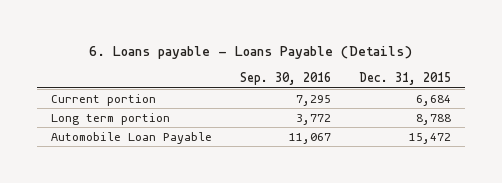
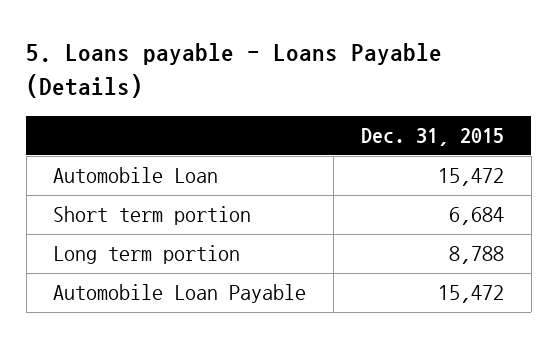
- 6. Loans payable - Loans Payable (Details)
+ 5. Loans payable - Loans Payable (Details)
- | Sep. 30, 2016 | Dec. 31, 2015
+ | Dec. 31, 2015
- Current portion | 7,295 | 6,684
+ Automobile Loan | 15,472
+ Short term portion | 6,684

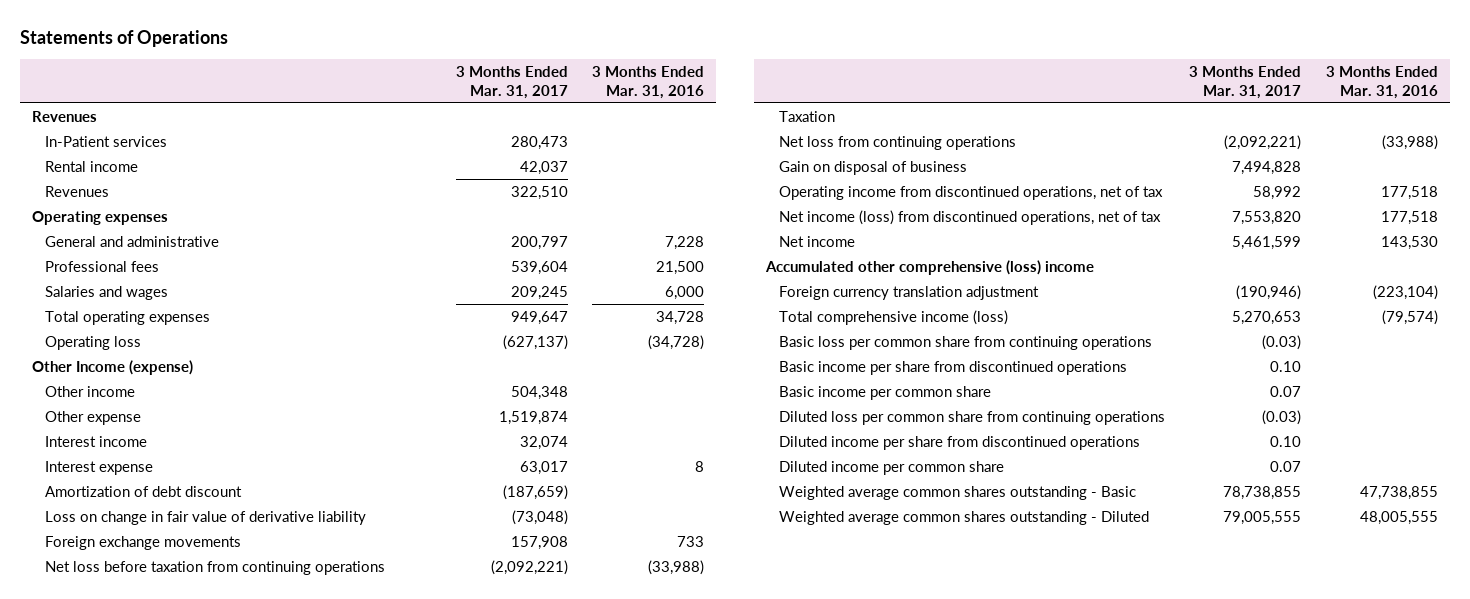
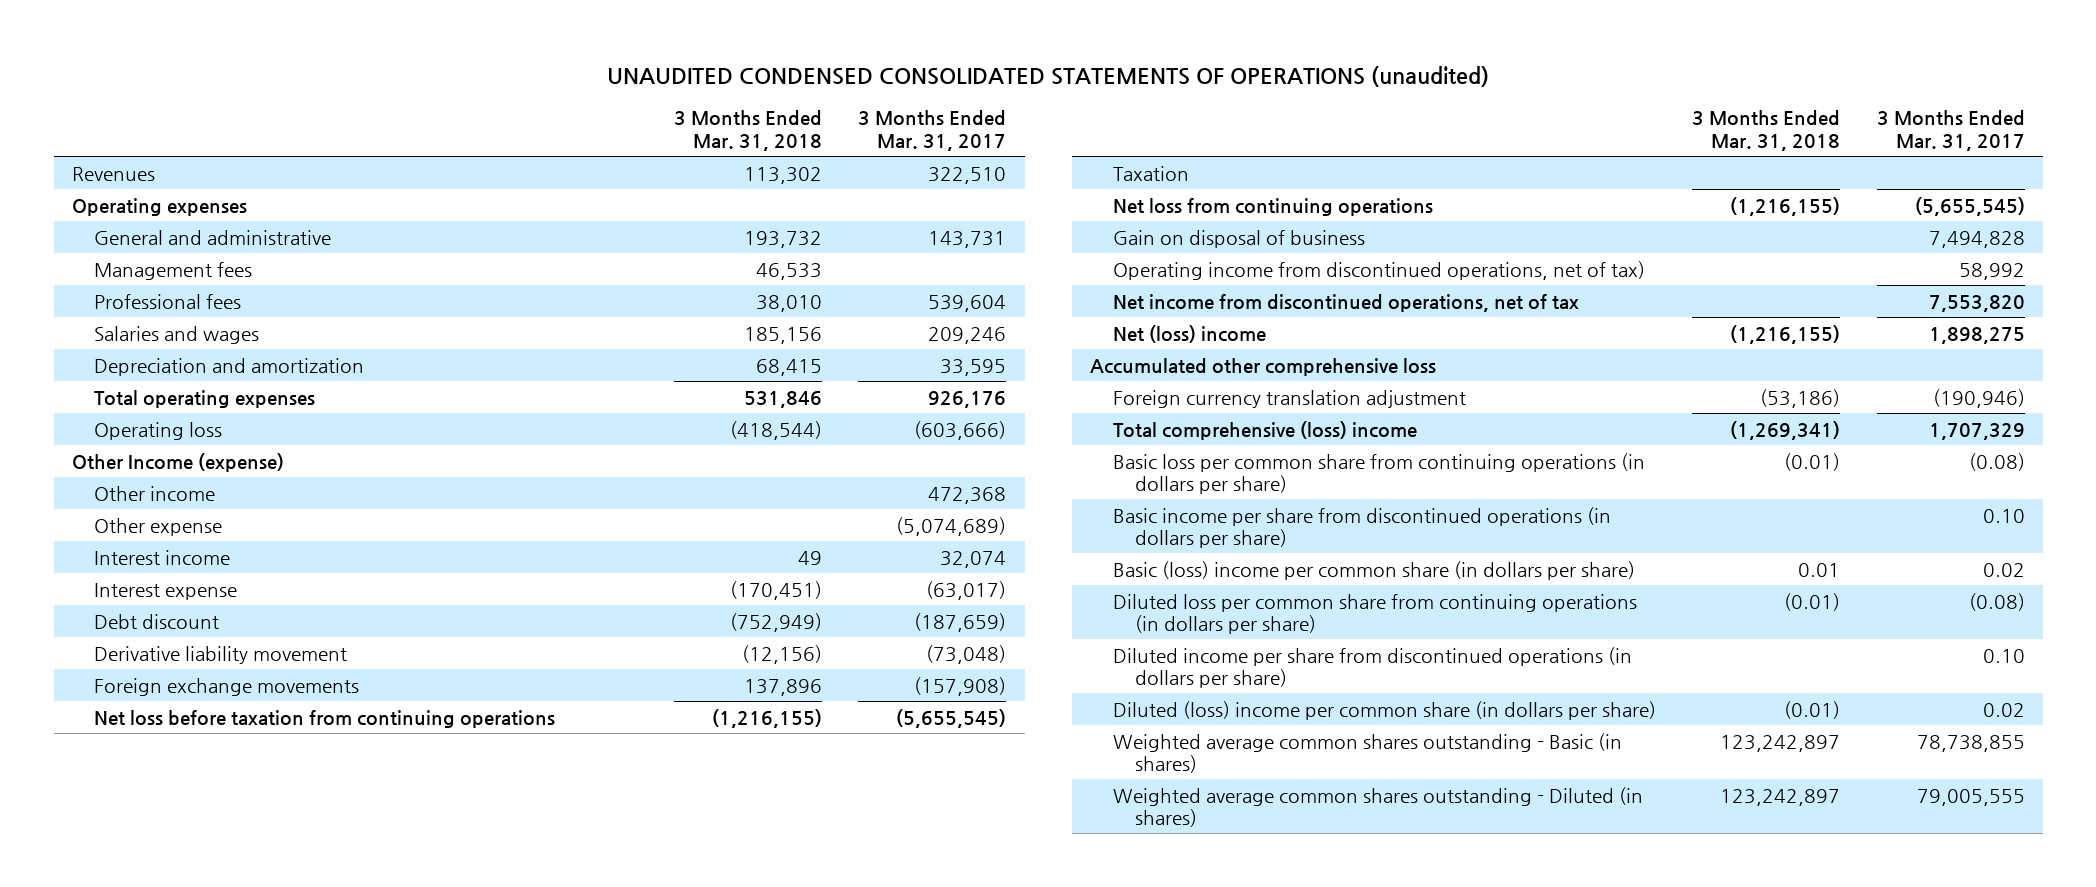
- Statements of Operations
+ UNAUDITED CONDENSED CONSOLIDATED STATEMENTS OF OPERATIONS (unaudited)
- | 3 Months Ended Mar. 31, 2017 | 3 Months Ended Mar. 31, 2016
+ | 3 Months Ended Mar. 31, 2018 | 3 Months Ended Mar. 31, 2017
- Revenues
- In-Patient services | 280,473 |
- Rental income | 42,037 |
- General and administrative | 200,797 | 7,228
+ General and administrative | 193,732 | 143,731
+ Management fees | 46,533 |
- Salaries and wages | 209,245 | 6,000
- Total operating expenses | 949,647 | 34,728
- Operating loss | (627,137) | (34,728)
+ Salaries and wages | 185,156 | 209,246
+ Depreciation and amortization | 68,415 | 33,595
+ Total operating expenses | 531,846 | 926,176
+ Operating loss | (418,544) | (603,666)
- Other income | 504,348 |
- Other expense | 1,519,874 |
+ Other income | | 472,368
+ Other expense | | (5,074,689)
- Interest expense | 63,017 | 8
- Amortization of debt discount | (187,659) |
- Loss on change in fair value of derivative liability | (73,048) |
- Foreign exchange movements | 157,908 | 733
- Net loss before taxation from continuing operations | (2,092,221) | (33,988)
+ Interest expense | (170,451) | (63,017)
+ Debt discount | (752,949) | (187,659)
+ Derivative liability movement | (12,156) | (73,048)
+ Foreign exchange movements | 137,896 | (157,908)
+ Net loss before taxation from continuing operations | (1,216,155) | (5,655,545)
- Net loss from continuing operations | (2,092,221) | (33,988)
+ Net loss from continuing operations | (1,216,155) | (5,655,545)
- Operating income from discontinued operations, net of tax | 58,992 | 177,518
- Net income (loss) from discontinued operations, net of tax | 7,553,820 | 177,518
- Net income | 5,461,599 | 143,530
- Accumulated other comprehensive (loss) income
+ Operating income from discontinued operations, net of tax) | | 58,992
+ Net income from discontinued operations, net of tax | | 7,553,820
+ Net (loss) income | (1,216,155) | 1,898,275
+ Accumulated other comprehensive loss
- Total comprehensive income (loss) | 5,270,653 | (79,574)
- Basic loss per common share from continuing operations | (0.03) |
- Basic income per share from discontinued operations | 0.10 |
- Basic income per common share | 0.07 |
- Diluted loss per common share from continuing operations | (0.03) |
- Diluted income per share from discontinued operations | 0.10 |
- Diluted income per common share | 0.07 |
- Weighted average common shares outstanding - Basic | 78,738,855 | 47,738,855
- Weighted average common shares outstanding - Diluted | 79,005,555 | 48,005,555
+ Total comprehensive (loss) income | (1,269,341) | 1,707,329
+ Basic loss per common share from continuing operations (in dollars per share) | (0.01) | (0.08)
+ Basic income per share from discontinued operations (in dollars per share) | | 0.10
+ Basic (loss) income per common share (in dollars per share) | 0.01 | 0.02
+ Diluted loss per common share from continuing operations (in dollars per share) | (0.01) | (0.08)
+ Diluted income per share from discontinued operations (in dollars per share) | | 0.10
+ Diluted (loss) income per common share (in dollars per share) | (0.01) | 0.02
+ Weighted average common shares outstanding - Basic (in shares) | 123,242,897 | 78,738,855
+ Weighted average common shares outstanding - Diluted (in shares) | 123,242,897 | 79,005,555

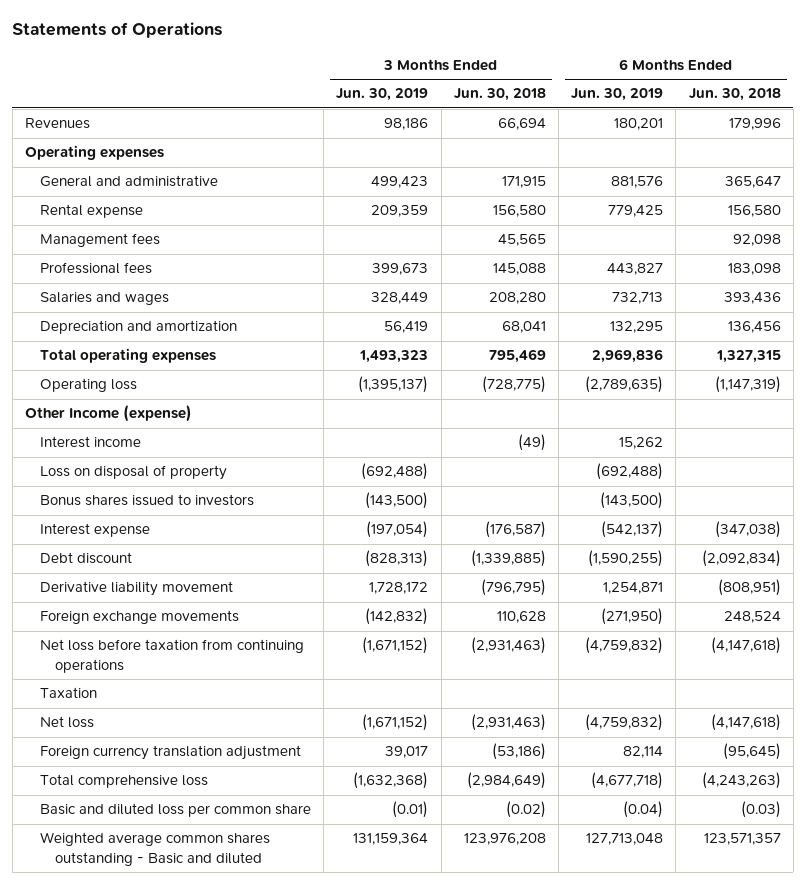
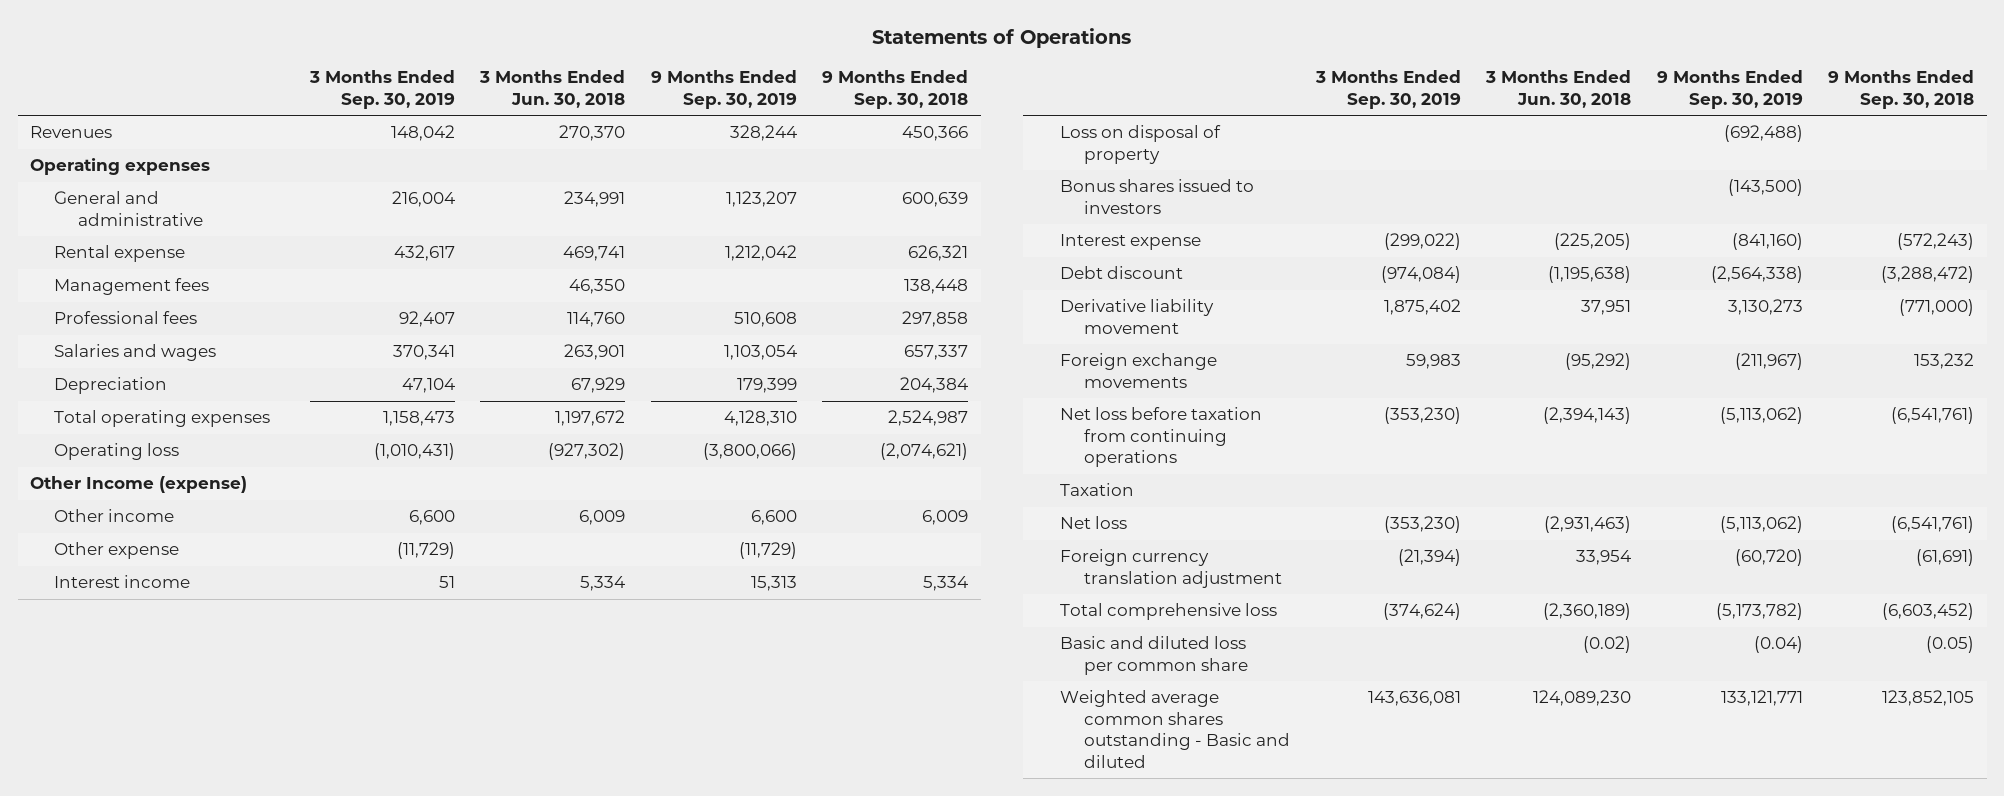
- | 3 Months Ended Jun. 30, 2019 | 3 Months Ended Jun. 30, 2018 | 6 Months Ended Jun. 30, 2019 | 6 Months Ended Jun. 30, 2018
+ | 3 Months Ended Sep. 30, 2019 | 3 Months Ended Jun. 30, 2018 | 9 Months Ended Sep. 30, 2019 | 9 Months Ended Sep. 30, 2018
- Revenues | 98,186 | 66,694 | 180,201 | 179,996
+ Revenues | 148,042 | 270,370 | 328,244 | 450,366
- General and administrative | 499,423 | 171,915 | 881,576 | 365,647
- Rental expense | 209,359 | 156,580 | 779,425 | 156,580
- Management fees | | 45,565 | | 92,098
- Professional fees | 399,673 | 145,088 | 443,827 | 183,098
- Salaries and wages | 328,449 | 208,280 | 732,713 | 393,436
- Depreciation and amortization | 56,419 | 68,041 | 132,295 | 136,456
- Total operating expenses | 1,493,323 | 795,469 | 2,969,836 | 1,327,315
- Operating loss | (1,395,137) | (728,775) | (2,789,635) | (1,147,319)
+ General and administrative | 216,004 | 234,991 | 1,123,207 | 600,639
+ Rental expense | 432,617 | 469,741 | 1,212,042 | 626,321
+ Management fees | | 46,350 | | 138,448
+ Professional fees | 92,407 | 114,760 | 510,608 | 297,858
+ Salaries and wages | 370,341 | 263,901 | 1,103,054 | 657,337
+ Depreciation | 47,104 | 67,929 | 179,399 | 204,384
+ Total operating expenses | 1,158,473 | 1,197,672 | 4,128,310 | 2,524,987
+ Operating loss | (1,010,431) | (927,302) | (3,800,066) | (2,074,621)
- Interest income | | (49) | 15,262 |
+ Other income | 6,600 | 6,009 | 6,600 | 6,009
+ Other expense | (11,729) | | (11,729) |
+ Interest income | 51 | 5,334 | 15,313 | 5,334
- Interest expense | (197,054) | (176,587) | (542,137) | (347,038)
- Debt discount | (828,313) | (1,339,885) | (1,590,255) | (2,092,834)
- Derivative liability movement | 1,728,172 | (796,795) | 1,254,871 | (808,951)
- Foreign exchange movements | (142,832) | 110,628 | (271,950) | 248,524
- Net loss before taxation from continuing operations | (1,671,152) | (2,931,463) | (4,759,832) | (4,147,618)
+ Interest expense | (299,022) | (225,205) | (841,160) | (572,243)
+ Debt discount | (974,084) | (1,195,638) | (2,564,338) | (3,288,472)
+ Derivative liability movement | 1,875,402 | 37,951 | 3,130,273 | (771,000)
+ Foreign exchange movements | 59,983 | (95,292) | (211,967) | 153,232
+ Net loss before taxation from continuing operations | (353,230) | (2,394,143) | (5,113,062) | (6,541,761)
- Foreign currency translation adjustment | 39,017 | (53,186) | 82,114 | (95,645)
- Total comprehensive loss | (1,632,368) | (2,984,649) | (4,677,718) | (4,243,263)
+ Foreign currency translation adjustment | (21,394) | 33,954 | (60,720) | (61,691)
+ Total comprehensive loss | (374,624) | (2,360,189) | (5,173,782) | (6,603,452)
- Weighted average common shares outstanding - Basic and diluted | 131,159,364 | 123,976,208 | 127,713,048 | 123,571,357
+ Weighted average common shares outstanding - Basic and diluted | 143,636,081 | 124,089,230 | 133,121,771 | 123,852,105

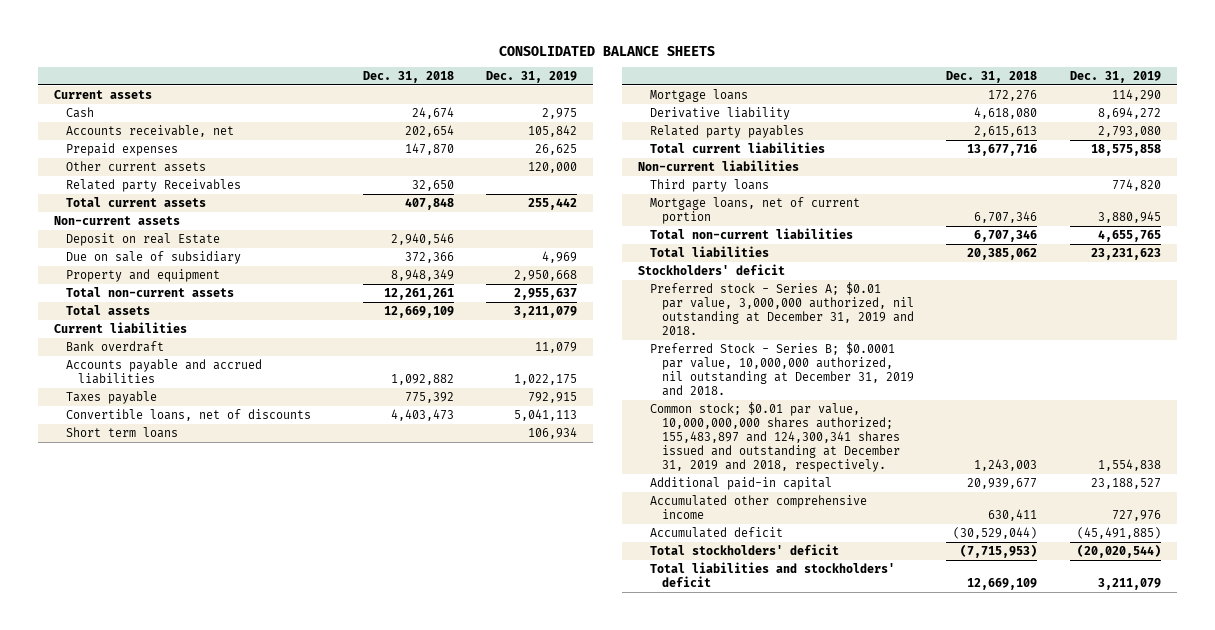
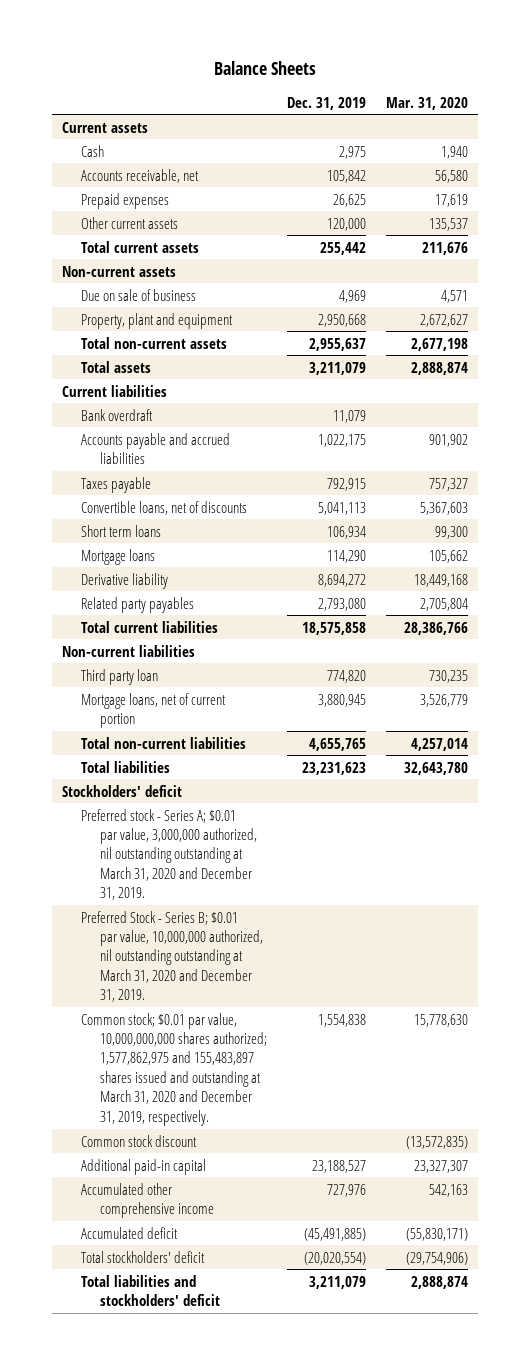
- CONSOLIDATED BALANCE SHEETS
+ Balance Sheets
- | Dec. 31, 2018 | Dec. 31, 2019
+ | Dec. 31, 2019 | Mar. 31, 2020
- Related party Receivables | 32,650 |
- Deposit on real Estate | 2,940,546 |
- Due on sale of subsidiary | 372,366 | 4,969
- Property and equipment | 8,948,349 | 2,950,668
+ Due on sale of business | 4,969 | 4,571
+ Property, plant and equipment | 2,950,668 | 2,672,627
- Third party loans | | 774,820
+ Third party loan | 774,820 | 730,235
- Preferred stock - Series A; $0.01 par value, 3,000,000 authorized, nil outstanding at December 31, 2019 and 2018.
- Preferred Stock - Series B; $0.0001 par value, 10,000,000 authorized, nil outstanding at December 31, 2019 and 2018.
- Common stock; $0.01 par value, 10,000,000,000 shares authorized; 155,483,897 and 124,300,341 shares issued and outstanding at December 31, 2019 and 2018, respectively. | 1,243,003 | 1,554,838
+ Preferred stock - Series A; $0.01 par value, 3,000,000 authorized, nil outstanding outstanding at March 31, 2020 and December 31, 2019.
+ Preferred Stock - Series B; $0.01 par value, 10,000,000 authorized, nil outstanding outstanding at March 31, 2020 and December 31, 2019.
+ Common stock; $0.01 par value, 10,000,000,000 shares authorized; 1,577,862,975 and 155,483,897 shares issued and outstanding at March 31, 2020 and December 31, 2019, respectively. | 1,554,838 | 15,778,630
+ Common stock discount | | (13,572,835)
- Total stockholders' deficit | (7,715,953) | (20,020,544)
+ Total stockholders' deficit | (20,020,554) | (29,754,906)

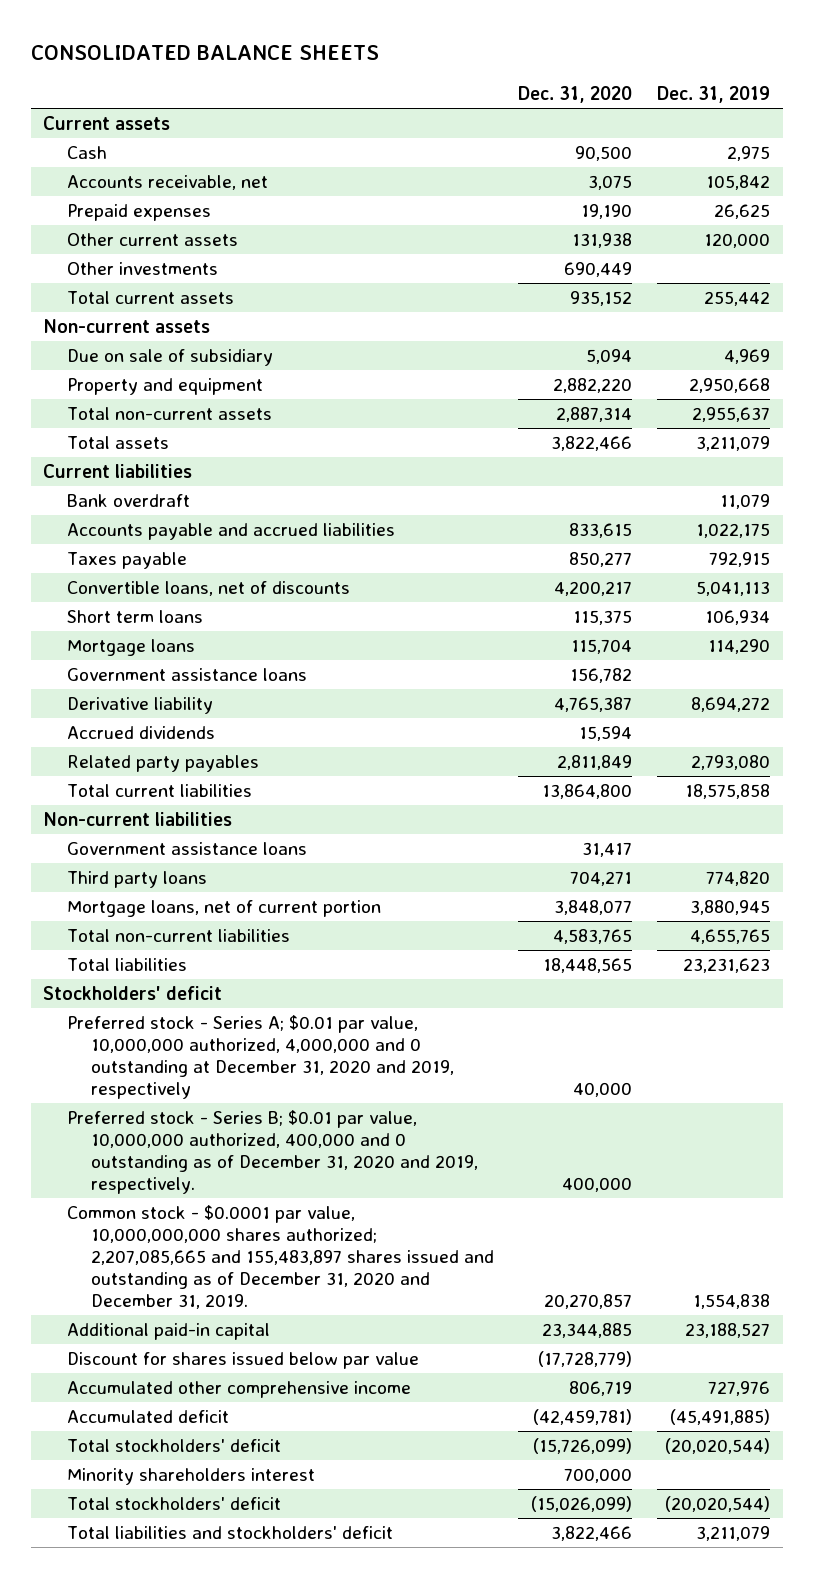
- Balance Sheets
+ CONSOLIDATED BALANCE SHEETS
- | Dec. 31, 2019 | Mar. 31, 2020
+ | Dec. 31, 2020 | Dec. 31, 2019
+ Other investments | 690,449 |
- Due on sale of business | 4,969 | 4,571
- Property, plant and equipment | 2,950,668 | 2,672,627
+ Due on sale of subsidiary | 5,094 | 4,969
+ Property and equipment | 2,882,220 | 2,950,668
+ Government assistance loans | 156,782 |
+ Accrued dividends | 15,594 |
- Third party loan | 774,820 | 730,235
+ Government assistance loans | 31,417 |
+ Third party loans | 704,271 | 774,820
- Preferred stock - Series A; $0.01 par value, 3,000,000 authorized, nil outstanding outstanding at March 31, 2020 and December 31, 2019.
- Preferred Stock - Series B; $0.01 par value, 10,000,000 authorized, nil outstanding outstanding at March 31, 2020 and December 31, 2019.
- Common stock; $0.01 par value, 10,000,000,000 shares authorized; 1,577,862,975 and 155,483,897 shares issued and outstanding at March 31, 2020 and December 31, 2019, respectively. | 1,554,838 | 15,778,630
- Common stock discount | | (13,572,835)
+ Preferred stock - Series A; $0.01 par value, 10,000,000 authorized, 4,000,000 and 0 outstanding at December 31, 2020 and 2019, respectively | 40,000 |
+ Preferred stock - Series B; $0.01 par value, 10,000,000 authorized, 400,000 and 0 outstanding as of December 31, 2020 and 2019, respectively. | 400,000 |
+ Common stock - $0.0001 par value, 10,000,000,000 shares authorized; 2,207,085,665 and 155,483,897 shares issued and outstanding as of December 31, 2020 and December 31, 2019. | 20,270,857 | 1,554,838
+ Discount for shares issued below par value | (17,728,779) |
- Total stockholders' deficit | (20,020,554) | (29,754,906)
+ Total stockholders' deficit | (15,726,099) | (20,020,544)
+ Minority shareholders interest | 700,000 |
+ Total stockholders' deficit | (15,026,099) | (20,020,544)

